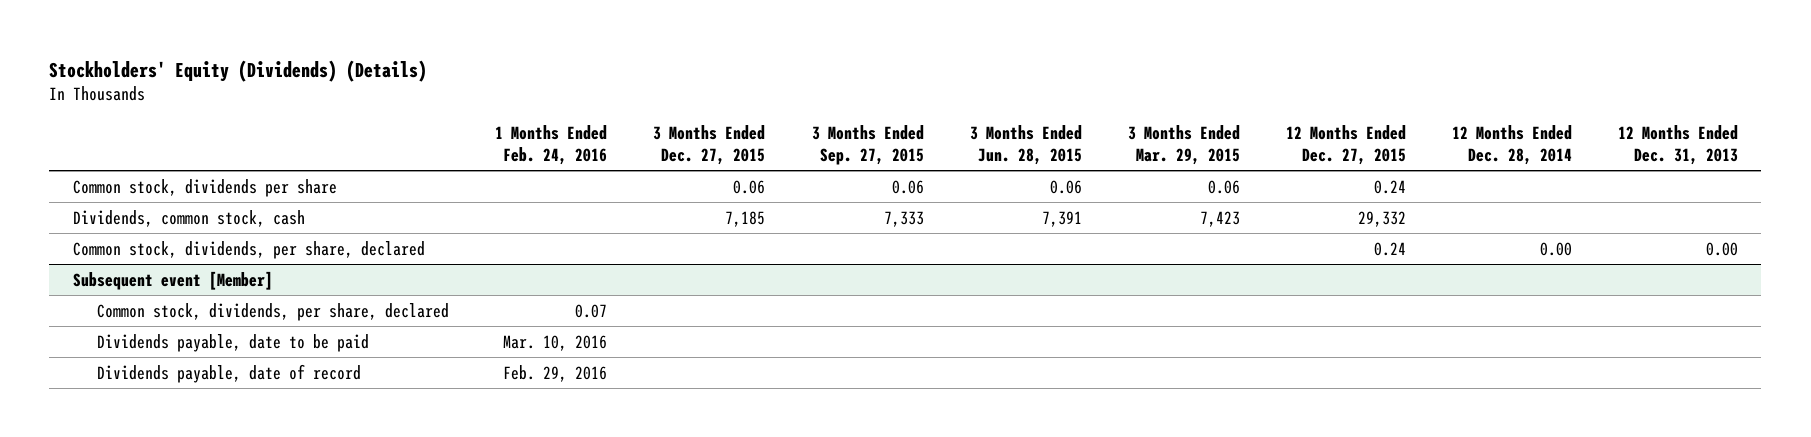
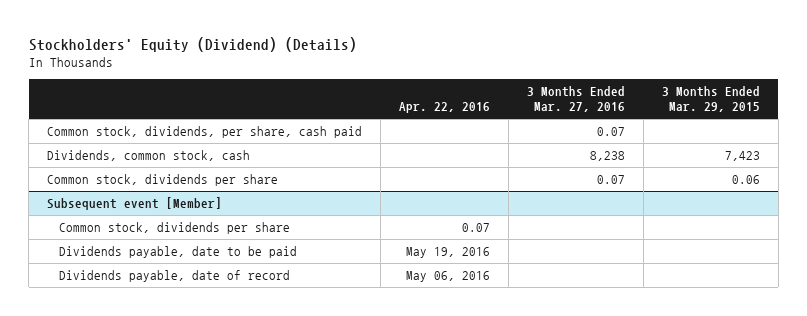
- Stockholders' Equity (Dividends) (Details)
+ Stockholders' Equity (Dividend) (Details)
- | 1 Months Ended Feb. 24, 2016 | 3 Months Ended Dec. 27, 2015 | 3 Months Ended Sep. 27, 2015 | 3 Months Ended Jun. 28, 2015 | 3 Months Ended Mar. 29, 2015 | 12 Months Ended Dec. 27, 2015 | 12 Months Ended Dec. 28, 2014 | 12 Months Ended Dec. 31, 2013
+ | Apr. 22, 2016 | 3 Months Ended Mar. 27, 2016 | 3 Months Ended Mar. 29, 2015
+ Common stock, dividends, per share, cash paid | | 0.07 |
- Common stock, dividends, per share, declared | | | | | | 0.24 | 0.00 | 0.00
moved down: Common stock, dividends per share | | 0.07 | 0.06
@ Subsequent event [Member]
- Common stock, dividends, per share, declared | 0.07 | | | | | | |
+ Common stock, dividends per share | 0.07 | |

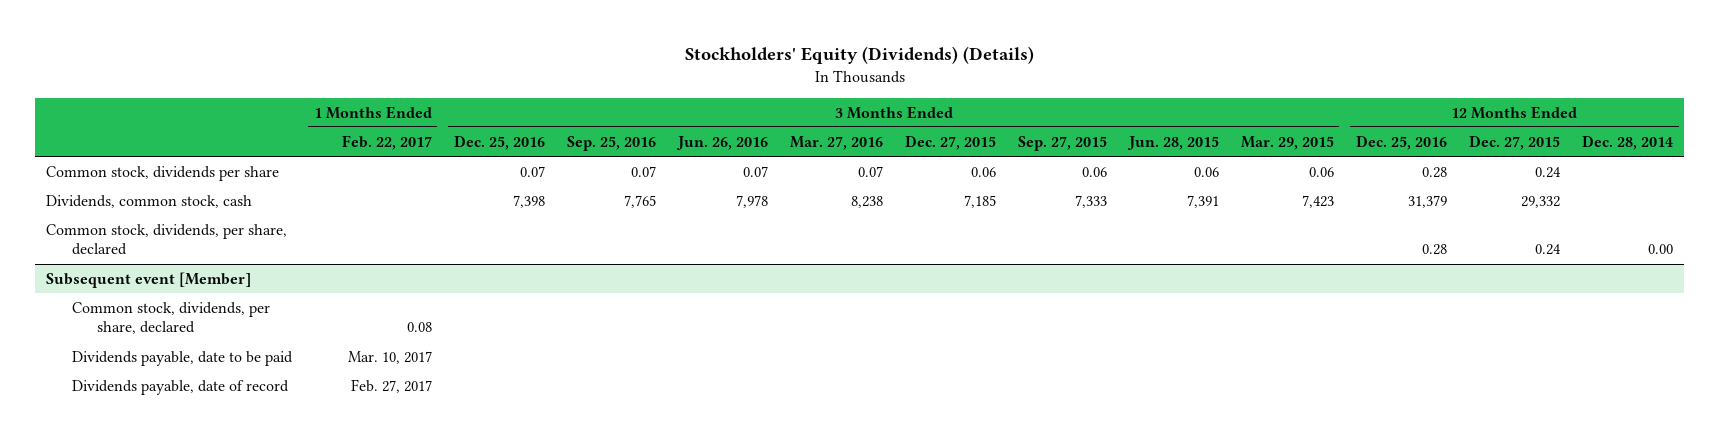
- Stockholders' Equity (Dividend) (Details)
+ Stockholders' Equity (Dividends) (Details)
- | Apr. 22, 2016 | 3 Months Ended Mar. 27, 2016 | 3 Months Ended Mar. 29, 2015
+ | 1 Months Ended Feb. 22, 2017 | 3 Months Ended Dec. 25, 2016 | 3 Months Ended Sep. 25, 2016 | 3 Months Ended Jun. 26, 2016 | 3 Months Ended Mar. 27, 2016 | 3 Months Ended Dec. 27, 2015 | 3 Months Ended Sep. 27, 2015 | 3 Months Ended Jun. 28, 2015 | 3 Months Ended Mar. 29, 2015 | 12 Months Ended Dec. 25, 2016 | 12 Months Ended Dec. 27, 2015 | 12 Months Ended Dec. 28, 2014
- Common stock, dividends, per share, cash paid | | 0.07 |
moved down: Dividends, common stock, cash | | 7,398 | 7,765 | 7,978 | 8,238 | 7,185 | 7,333 | 7,391 | 7,423 | 31,379 | 29,332 |
+ Common stock, dividends, per share, declared | | | | | | | | | | 0.28 | 0.24 | 0.00
@ Subsequent event [Member]
- Common stock, dividends per share | 0.07 | |
+ Common stock, dividends, per share, declared | 0.08 | | | | | | | | | | |

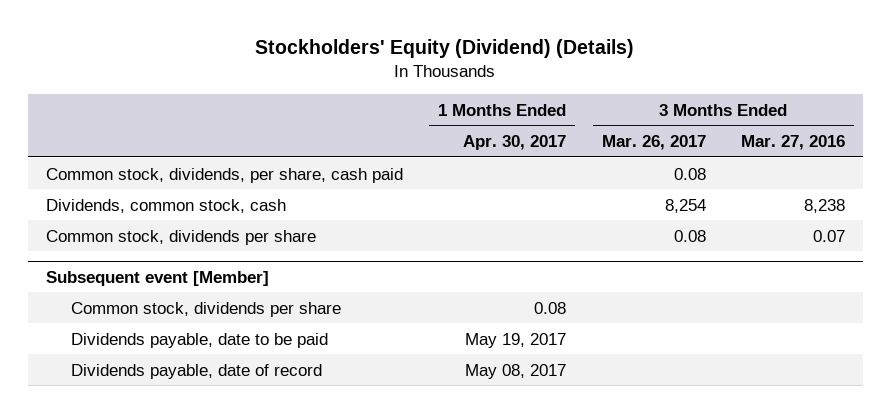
- Stockholders' Equity (Dividends) (Details)
+ Stockholders' Equity (Dividend) (Details)
- | 1 Months Ended Feb. 22, 2017 | 3 Months Ended Dec. 25, 2016 | 3 Months Ended Sep. 25, 2016 | 3 Months Ended Jun. 26, 2016 | 3 Months Ended Mar. 27, 2016 | 3 Months Ended Dec. 27, 2015 | 3 Months Ended Sep. 27, 2015 | 3 Months Ended Jun. 28, 2015 | 3 Months Ended Mar. 29, 2015 | 12 Months Ended Dec. 25, 2016 | 12 Months Ended Dec. 27, 2015 | 12 Months Ended Dec. 28, 2014
+ | 1 Months Ended Apr. 30, 2017 | 3 Months Ended Mar. 26, 2017 | 3 Months Ended Mar. 27, 2016
+ Common stock, dividends, per share, cash paid | | 0.08 |
- Common stock, dividends, per share, declared | | | | | | | | | | 0.28 | 0.24 | 0.00
moved down: Common stock, dividends per share | | 0.08 | 0.07
@ Subsequent event [Member]
- Common stock, dividends, per share, declared | 0.08 | | | | | | | | | | |
+ Common stock, dividends per share | 0.08 | |

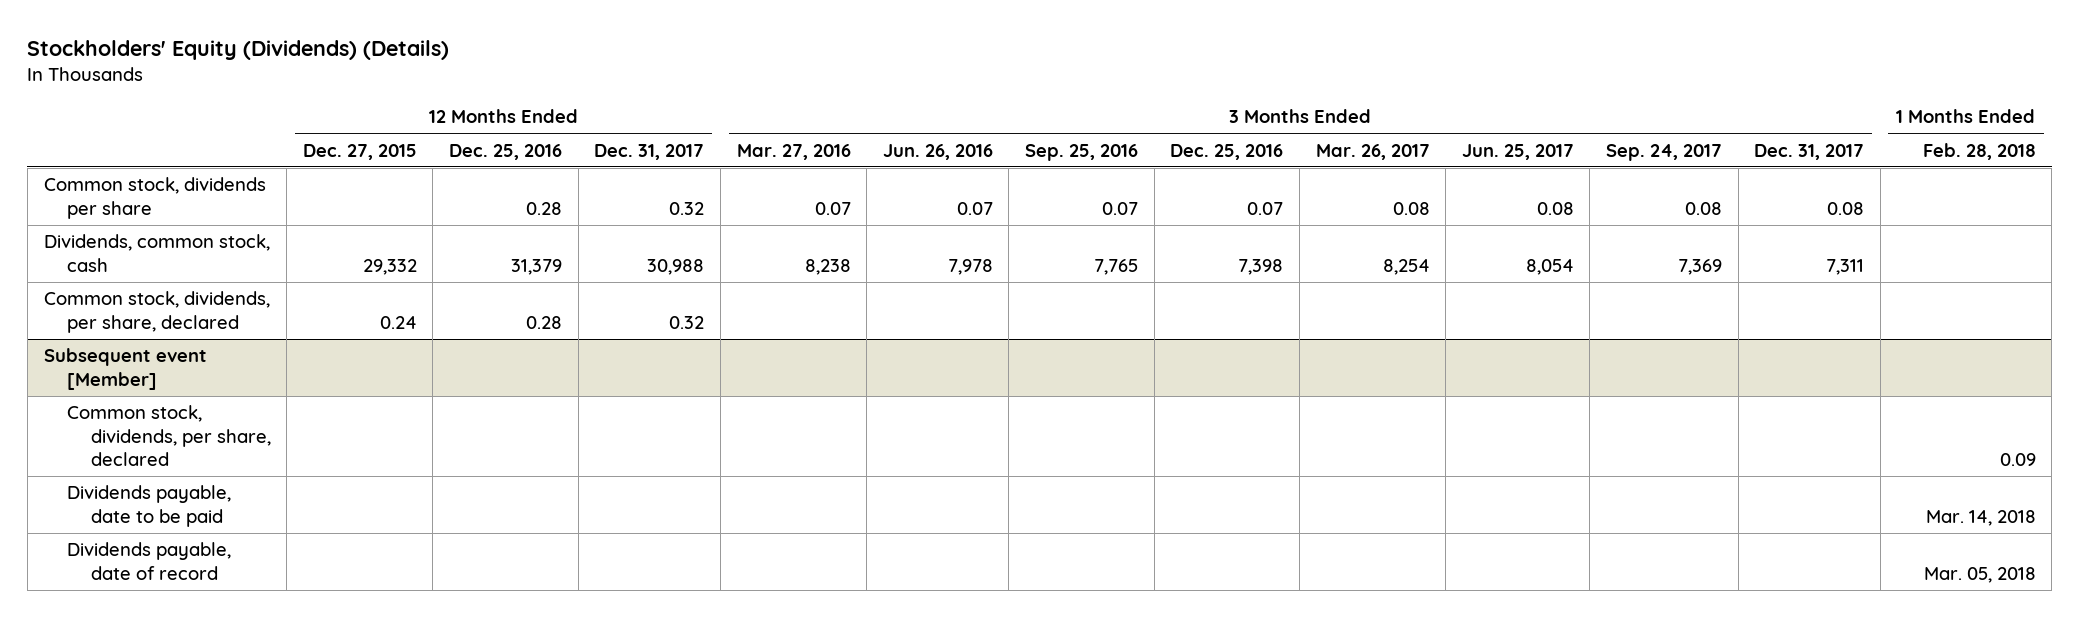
- Stockholders' Equity (Dividend) (Details)
+ Stockholders' Equity (Dividends) (Details)
- | 1 Months Ended Apr. 30, 2017 | 3 Months Ended Mar. 26, 2017 | 3 Months Ended Mar. 27, 2016
+ | 12 Months Ended Dec. 27, 2015 | 12 Months Ended Dec. 25, 2016 | 12 Months Ended Dec. 31, 2017 | 3 Months Ended Mar. 27, 2016 | 3 Months Ended Jun. 26, 2016 | 3 Months Ended Sep. 25, 2016 | 3 Months Ended Dec. 25, 2016 | 3 Months Ended Mar. 26, 2017 | 3 Months Ended Jun. 25, 2017 | 3 Months Ended Sep. 24, 2017 | 3 Months Ended Dec. 31, 2017 | 1 Months Ended Feb. 28, 2018
- Common stock, dividends, per share, cash paid | | 0.08 |
moved down: Dividends, common stock, cash | 29,332 | 31,379 | 30,988 | 8,238 | 7,978 | 7,765 | 7,398 | 8,254 | 8,054 | 7,369 | 7,311 |
+ Common stock, dividends, per share, declared | 0.24 | 0.28 | 0.32 | | | | | | | | |
@ Subsequent event [Member]
- Common stock, dividends per share | 0.08 | |
+ Common stock, dividends, per share, declared | | | | | | | | | | | | 0.09

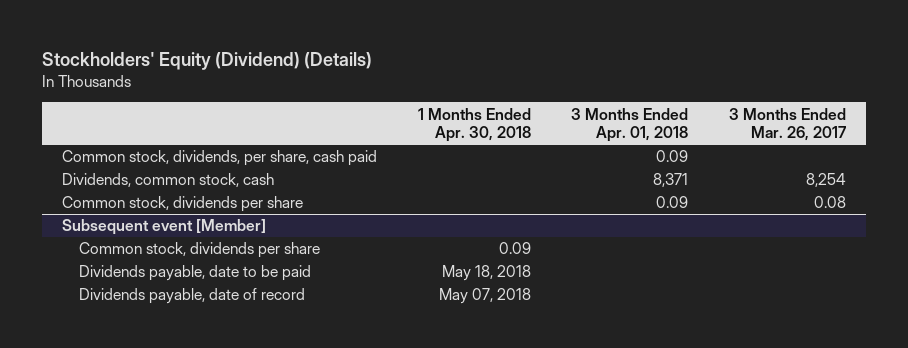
- Stockholders' Equity (Dividends) (Details)
+ Stockholders' Equity (Dividend) (Details)
- | 12 Months Ended Dec. 27, 2015 | 12 Months Ended Dec. 25, 2016 | 12 Months Ended Dec. 31, 2017 | 3 Months Ended Mar. 27, 2016 | 3 Months Ended Jun. 26, 2016 | 3 Months Ended Sep. 25, 2016 | 3 Months Ended Dec. 25, 2016 | 3 Months Ended Mar. 26, 2017 | 3 Months Ended Jun. 25, 2017 | 3 Months Ended Sep. 24, 2017 | 3 Months Ended Dec. 31, 2017 | 1 Months Ended Feb. 28, 2018
+ | 1 Months Ended Apr. 30, 2018 | 3 Months Ended Apr. 01, 2018 | 3 Months Ended Mar. 26, 2017
+ Common stock, dividends, per share, cash paid | | 0.09 |
- Common stock, dividends, per share, declared | 0.24 | 0.28 | 0.32 | | | | | | | | |
moved down: Common stock, dividends per share | | 0.09 | 0.08
@ Subsequent event [Member]
- Common stock, dividends, per share, declared | | | | | | | | | | | | 0.09
+ Common stock, dividends per share | 0.09 | |

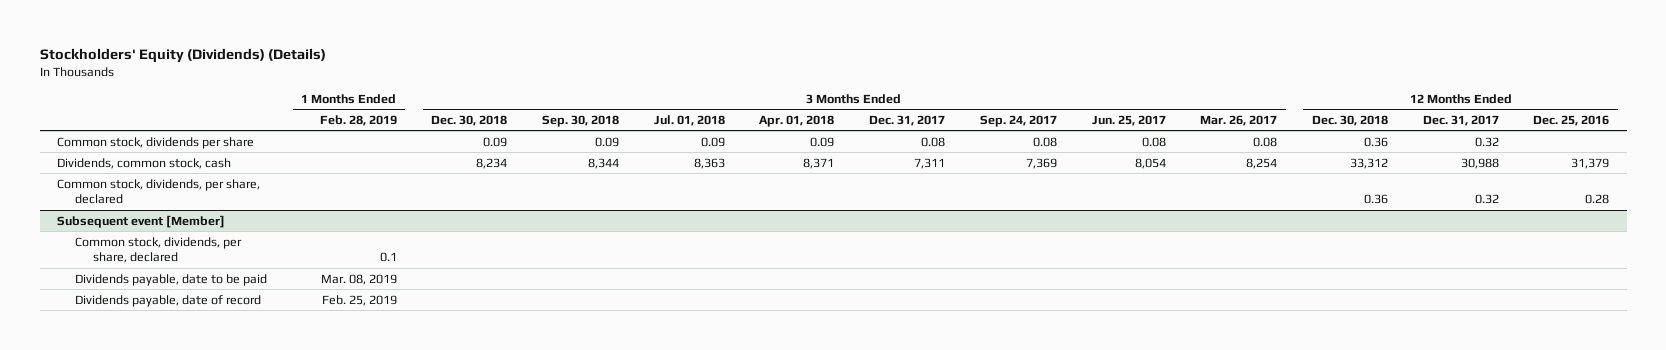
- Stockholders' Equity (Dividend) (Details)
+ Stockholders' Equity (Dividends) (Details)
- | 1 Months Ended Apr. 30, 2018 | 3 Months Ended Apr. 01, 2018 | 3 Months Ended Mar. 26, 2017
+ | 1 Months Ended Feb. 28, 2019 | 3 Months Ended Dec. 30, 2018 | 3 Months Ended Sep. 30, 2018 | 3 Months Ended Jul. 01, 2018 | 3 Months Ended Apr. 01, 2018 | 3 Months Ended Dec. 31, 2017 | 3 Months Ended Sep. 24, 2017 | 3 Months Ended Jun. 25, 2017 | 3 Months Ended Mar. 26, 2017 | 12 Months Ended Dec. 30, 2018 | 12 Months Ended Dec. 31, 2017 | 12 Months Ended Dec. 25, 2016
- Common stock, dividends, per share, cash paid | | 0.09 |
moved down: Dividends, common stock, cash | | 8,234 | 8,344 | 8,363 | 8,371 | 7,311 | 7,369 | 8,054 | 8,254 | 33,312 | 30,988 | 31,379
+ Common stock, dividends, per share, declared | | | | | | | | | | 0.36 | 0.32 | 0.28
@ Subsequent event [Member]
- Common stock, dividends per share | 0.09 | |
+ Common stock, dividends, per share, declared | 0.1 | | | | | | | | | | |

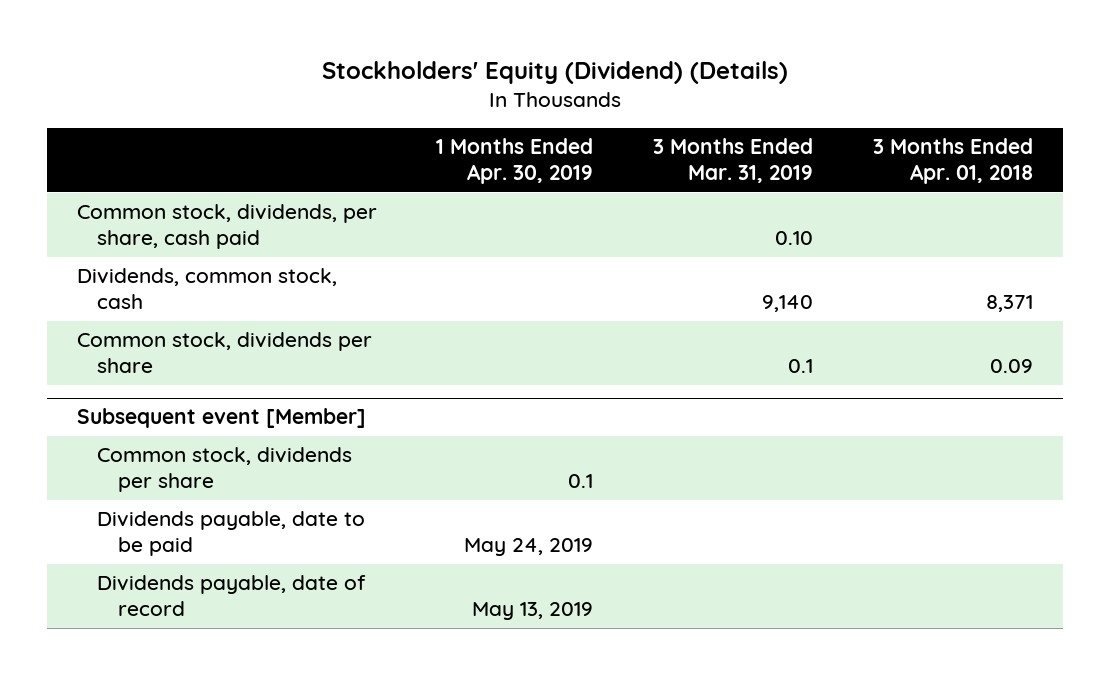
- Stockholders' Equity (Dividends) (Details)
+ Stockholders' Equity (Dividend) (Details)
- | 1 Months Ended Feb. 28, 2019 | 3 Months Ended Dec. 30, 2018 | 3 Months Ended Sep. 30, 2018 | 3 Months Ended Jul. 01, 2018 | 3 Months Ended Apr. 01, 2018 | 3 Months Ended Dec. 31, 2017 | 3 Months Ended Sep. 24, 2017 | 3 Months Ended Jun. 25, 2017 | 3 Months Ended Mar. 26, 2017 | 12 Months Ended Dec. 30, 2018 | 12 Months Ended Dec. 31, 2017 | 12 Months Ended Dec. 25, 2016
+ | 1 Months Ended Apr. 30, 2019 | 3 Months Ended Mar. 31, 2019 | 3 Months Ended Apr. 01, 2018
+ Common stock, dividends, per share, cash paid | | 0.10 |
- Common stock, dividends, per share, declared | | | | | | | | | | 0.36 | 0.32 | 0.28
moved down: Common stock, dividends per share | | 0.1 | 0.09
@ Subsequent event [Member]
- Common stock, dividends, per share, declared | 0.1 | | | | | | | | | | |
+ Common stock, dividends per share | 0.1 | |

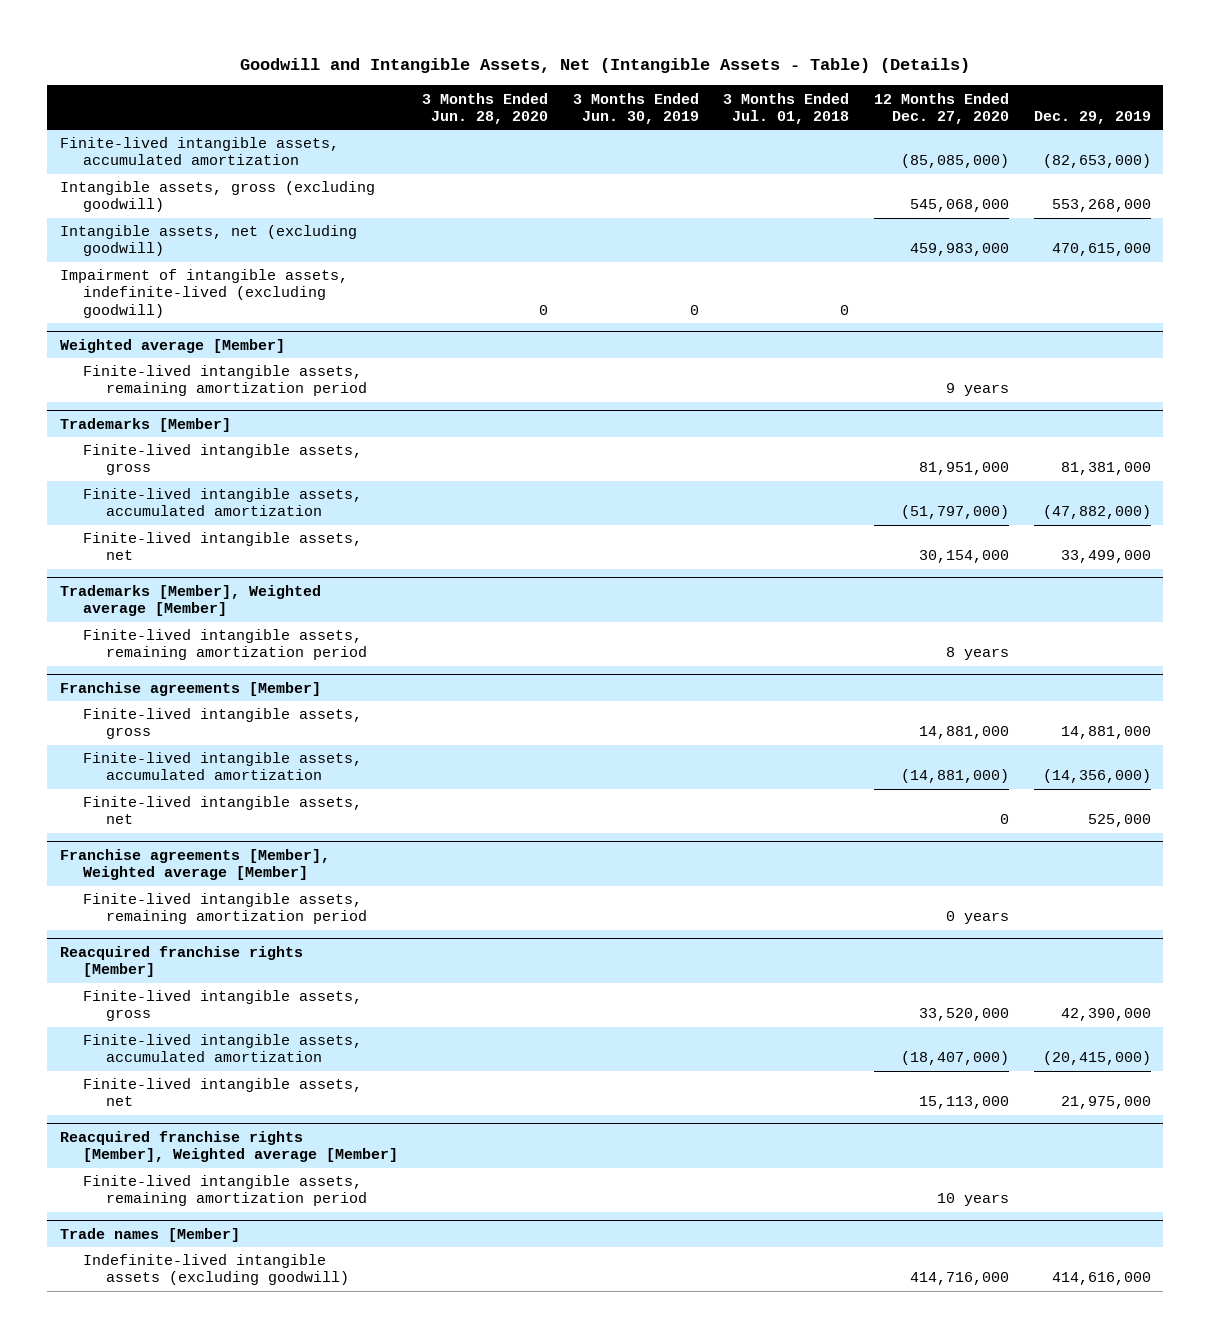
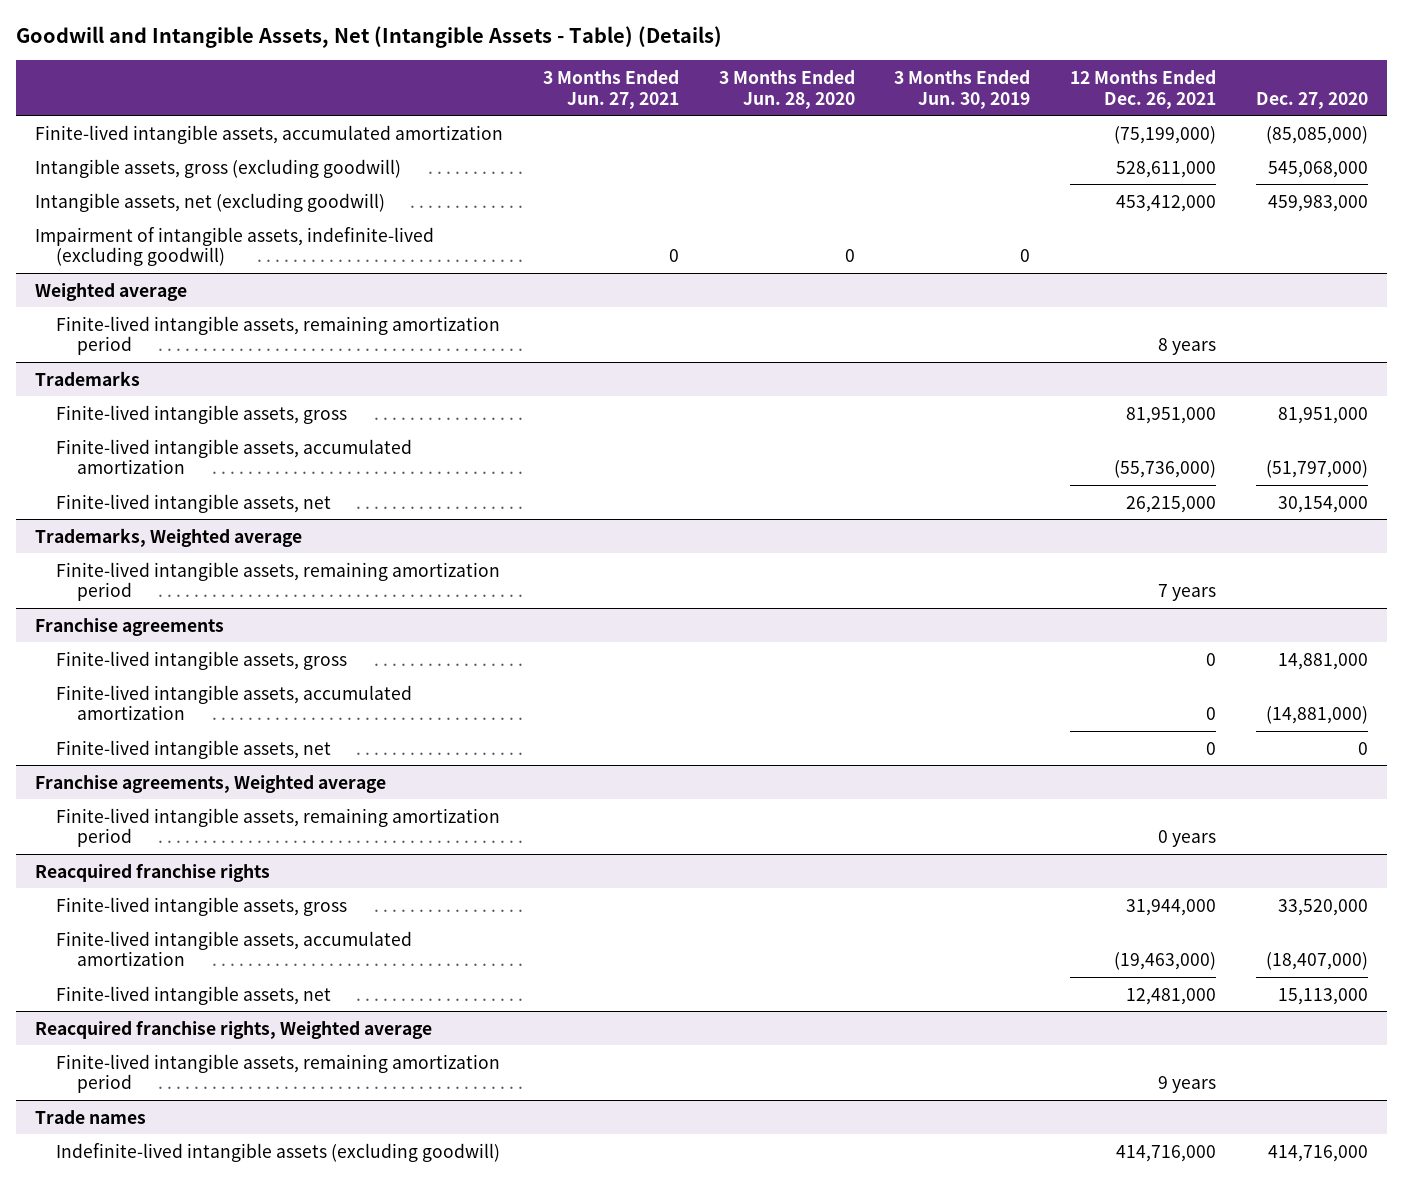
- | 3 Months Ended Jun. 28, 2020 | 3 Months Ended Jun. 30, 2019 | 3 Months Ended Jul. 01, 2018 | 12 Months Ended Dec. 27, 2020 | Dec. 29, 2019
+ | 3 Months Ended Jun. 27, 2021 | 3 Months Ended Jun. 28, 2020 | 3 Months Ended Jun. 30, 2019 | 12 Months Ended Dec. 26, 2021 | Dec. 27, 2020
- Weighted average [Member]
+ Weighted average
- Trademarks [Member]
+ Trademarks
- Trademarks [Member], Weighted average [Member]
+ Trademarks, Weighted average
- Franchise agreements [Member]
+ Franchise agreements
- Franchise agreements [Member], Weighted average [Member]
+ Franchise agreements, Weighted average
- Reacquired franchise rights [Member]
+ Reacquired franchise rights
- Reacquired franchise rights [Member], Weighted average [Member]
+ Reacquired franchise rights, Weighted average
- Trade names [Member]
+ Trade names

